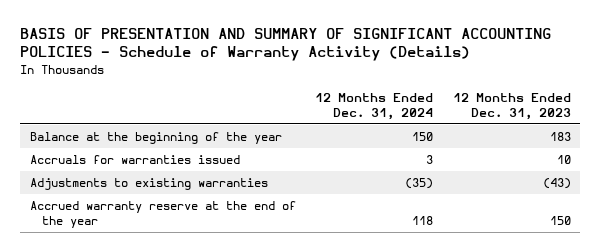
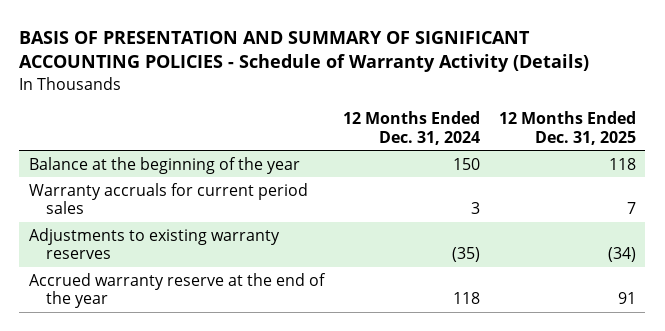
- | 12 Months Ended Dec. 31, 2024 | 12 Months Ended Dec. 31, 2023
+ | 12 Months Ended Dec. 31, 2024 | 12 Months Ended Dec. 31, 2025
- Accruals for warranties issued | 3 | 10
- Adjustments to existing warranties | (35) | (43)
+ Warranty accruals for current period sales | 3 | 7
+ Adjustments to existing warranty reserves | (35) | (34)

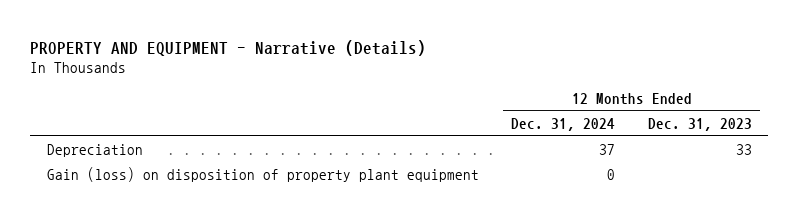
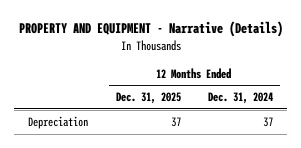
- | 12 Months Ended Dec. 31, 2024 | 12 Months Ended Dec. 31, 2023
+ | 12 Months Ended Dec. 31, 2025 | 12 Months Ended Dec. 31, 2024
- Gain (loss) on disposition of property plant equipment | 0 |

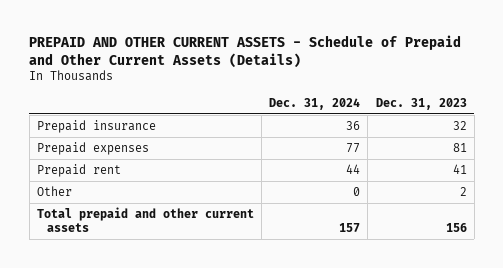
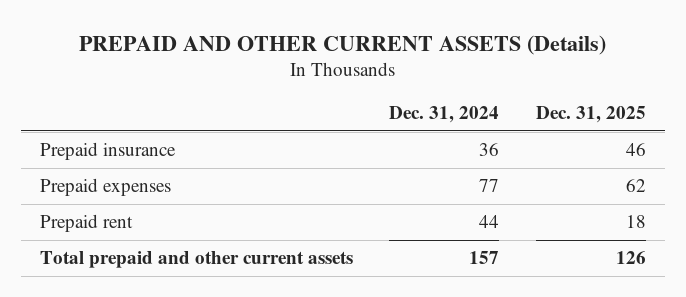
- PREPAID AND OTHER CURRENT ASSETS - Schedule of Prepaid and Other Current Assets (Details)
+ PREPAID AND OTHER CURRENT ASSETS (Details)
- | Dec. 31, 2024 | Dec. 31, 2023
+ | Dec. 31, 2024 | Dec. 31, 2025
- Other | 0 | 2

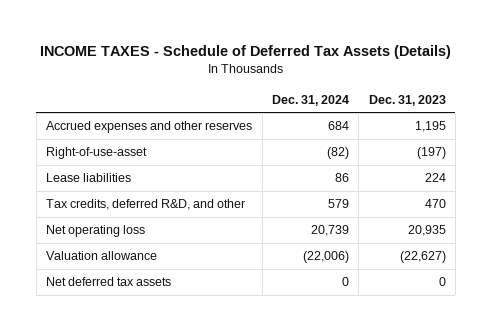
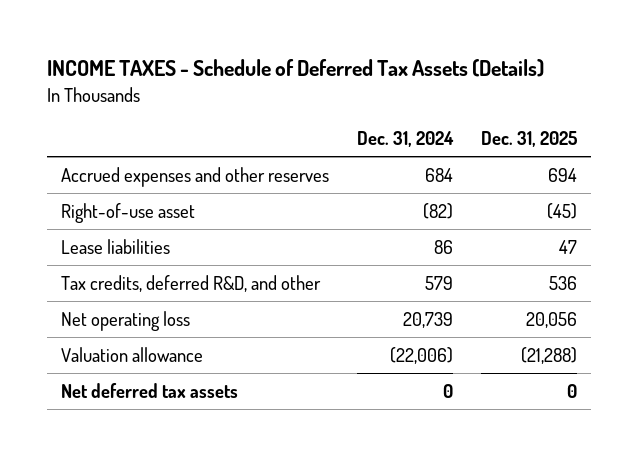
- | Dec. 31, 2024 | Dec. 31, 2023
+ | Dec. 31, 2024 | Dec. 31, 2025
- Right-of-use-asset | (82) | (197)
+ Right-of-use asset | (82) | (45)

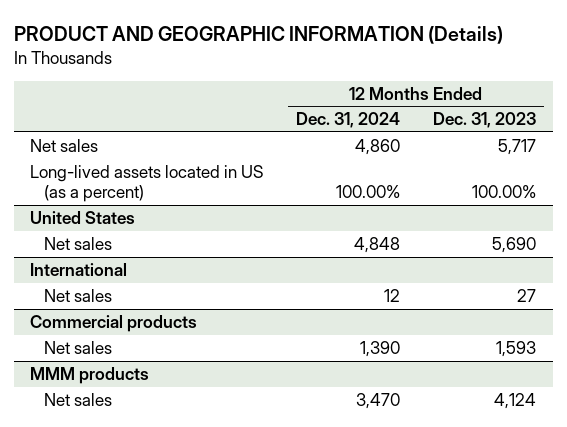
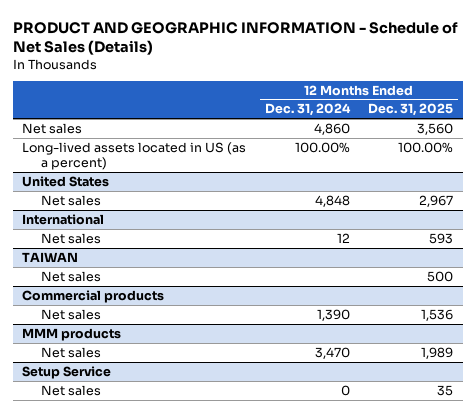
- PRODUCT AND GEOGRAPHIC INFORMATION (Details)
+ PRODUCT AND GEOGRAPHIC INFORMATION - Schedule of Net Sales (Details)
- | 12 Months Ended Dec. 31, 2024 | 12 Months Ended Dec. 31, 2023
+ | 12 Months Ended Dec. 31, 2024 | 12 Months Ended Dec. 31, 2025
+ TAIWAN
+ Net sales | | 500
+ Setup Service
+ Net sales | 0 | 35

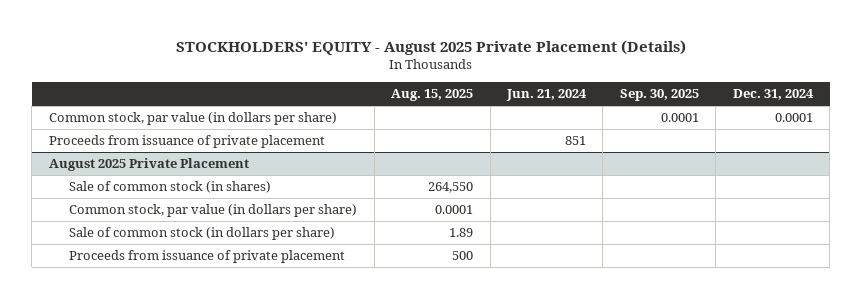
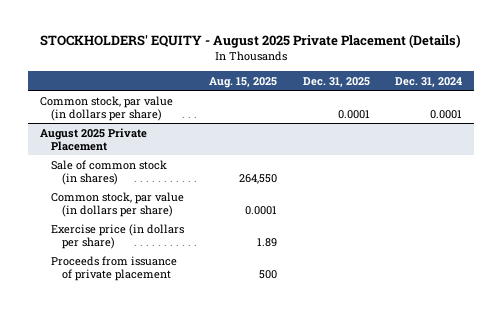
- | Aug. 15, 2025 | Jun. 21, 2024 | Sep. 30, 2025 | Dec. 31, 2024
+ | Aug. 15, 2025 | Dec. 31, 2025 | Dec. 31, 2024
- Proceeds from issuance of private placement | | 851 | |
@ August 2025 Private Placement
- Sale of common stock (in dollars per share) | 1.89 | | |
+ Exercise price (in dollars per share) | 1.89 | |

